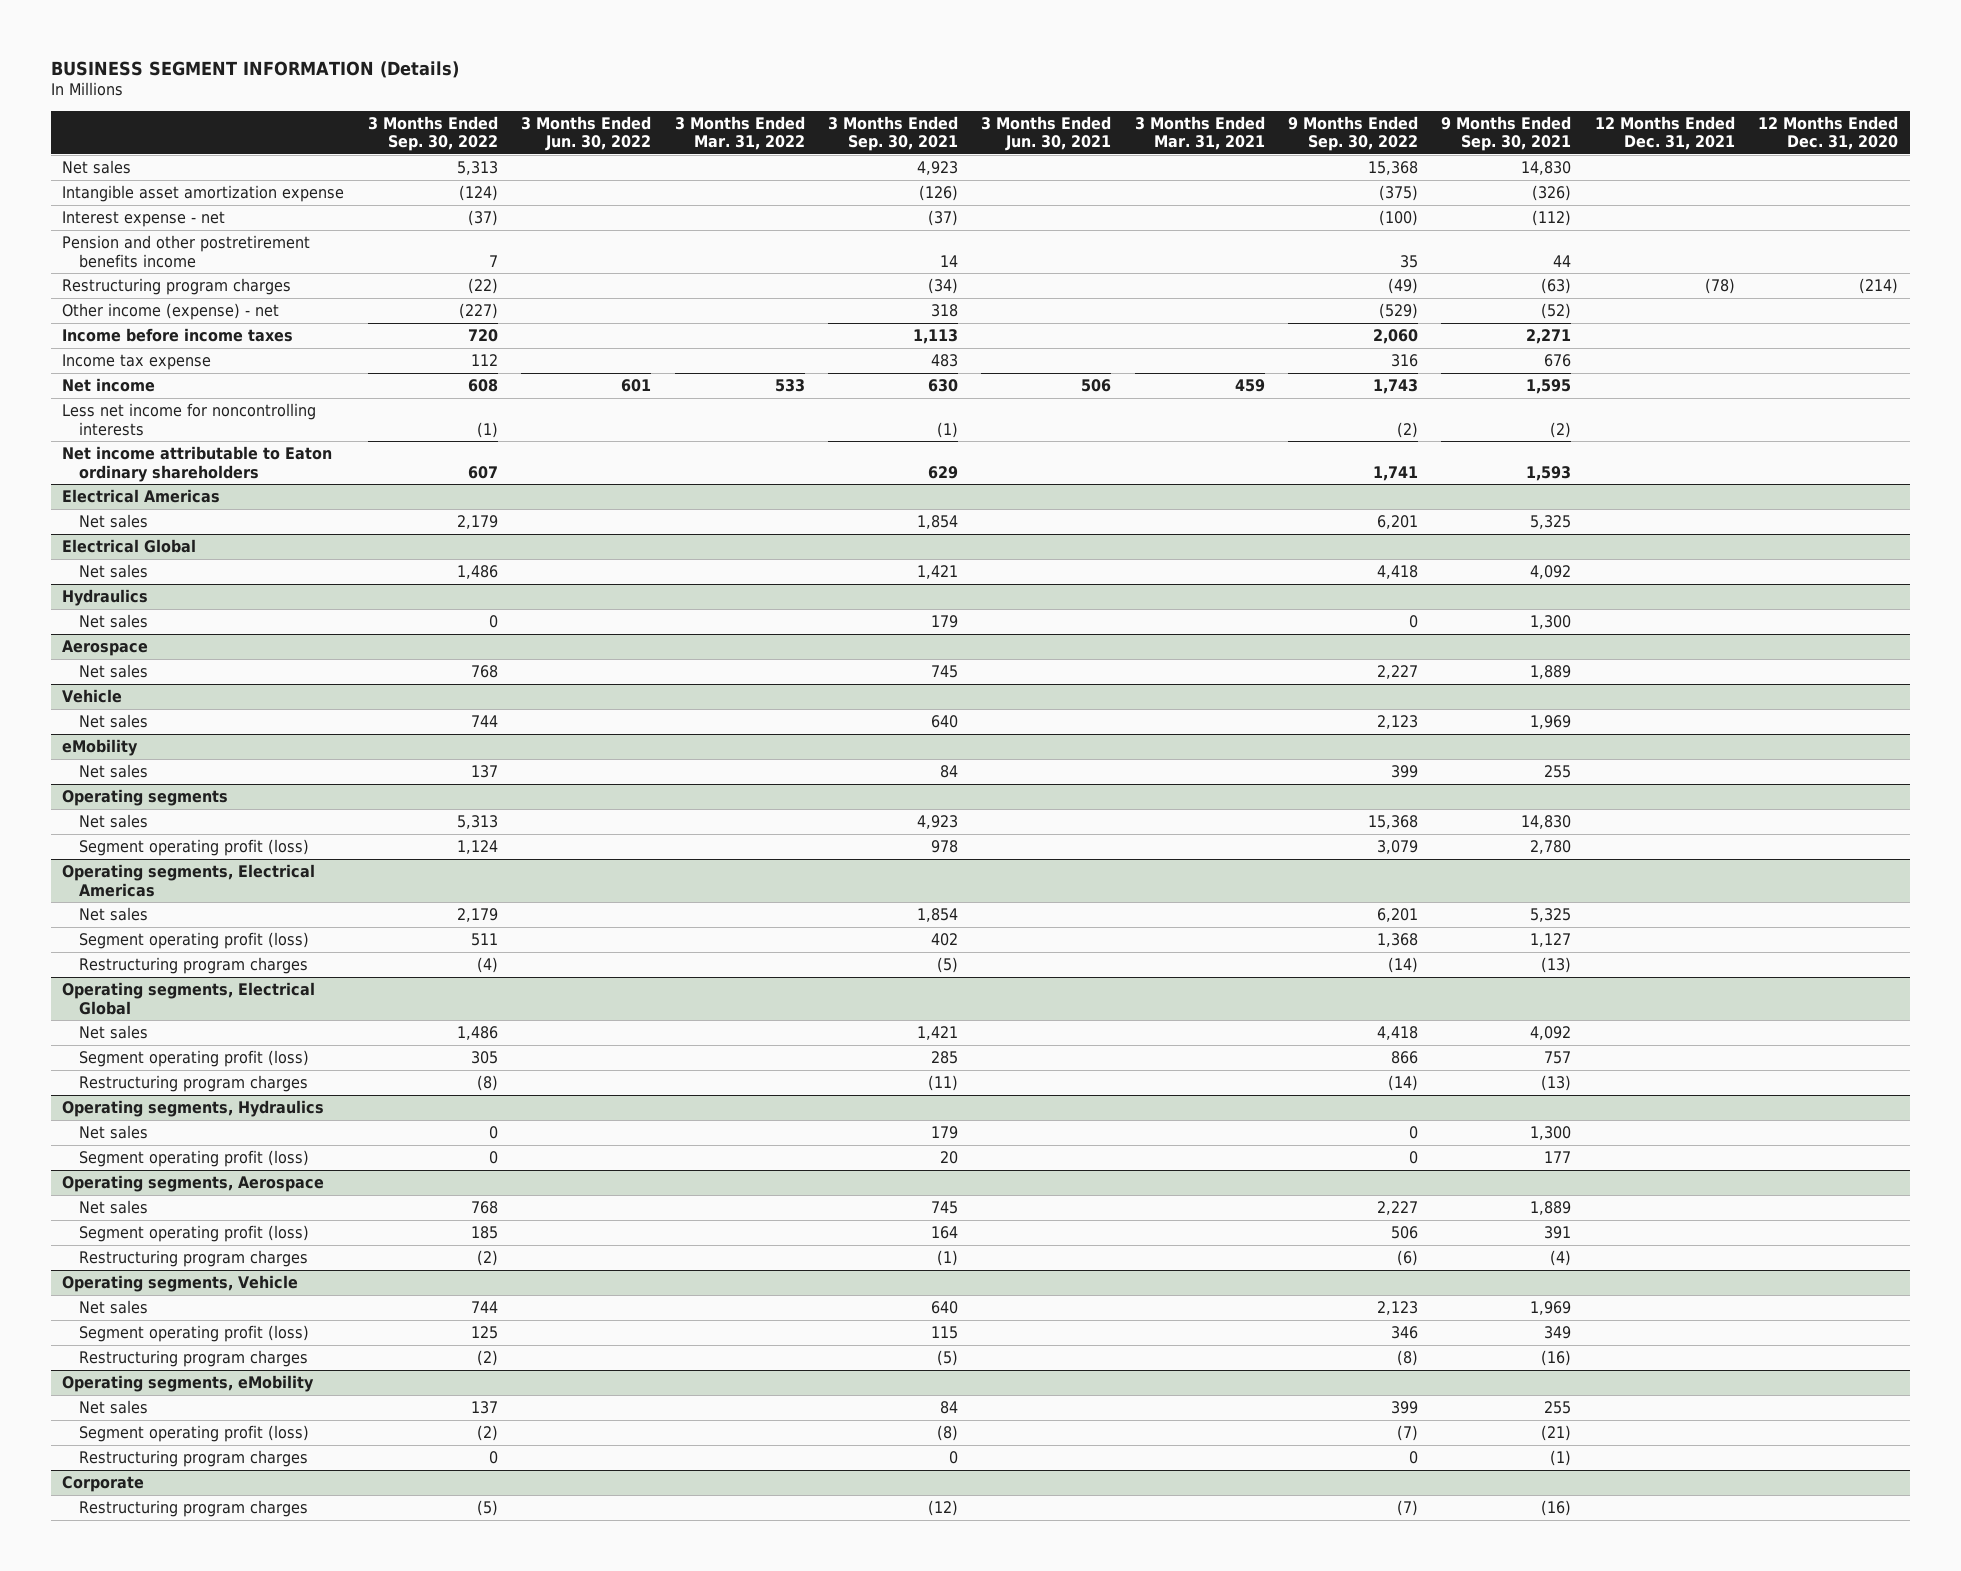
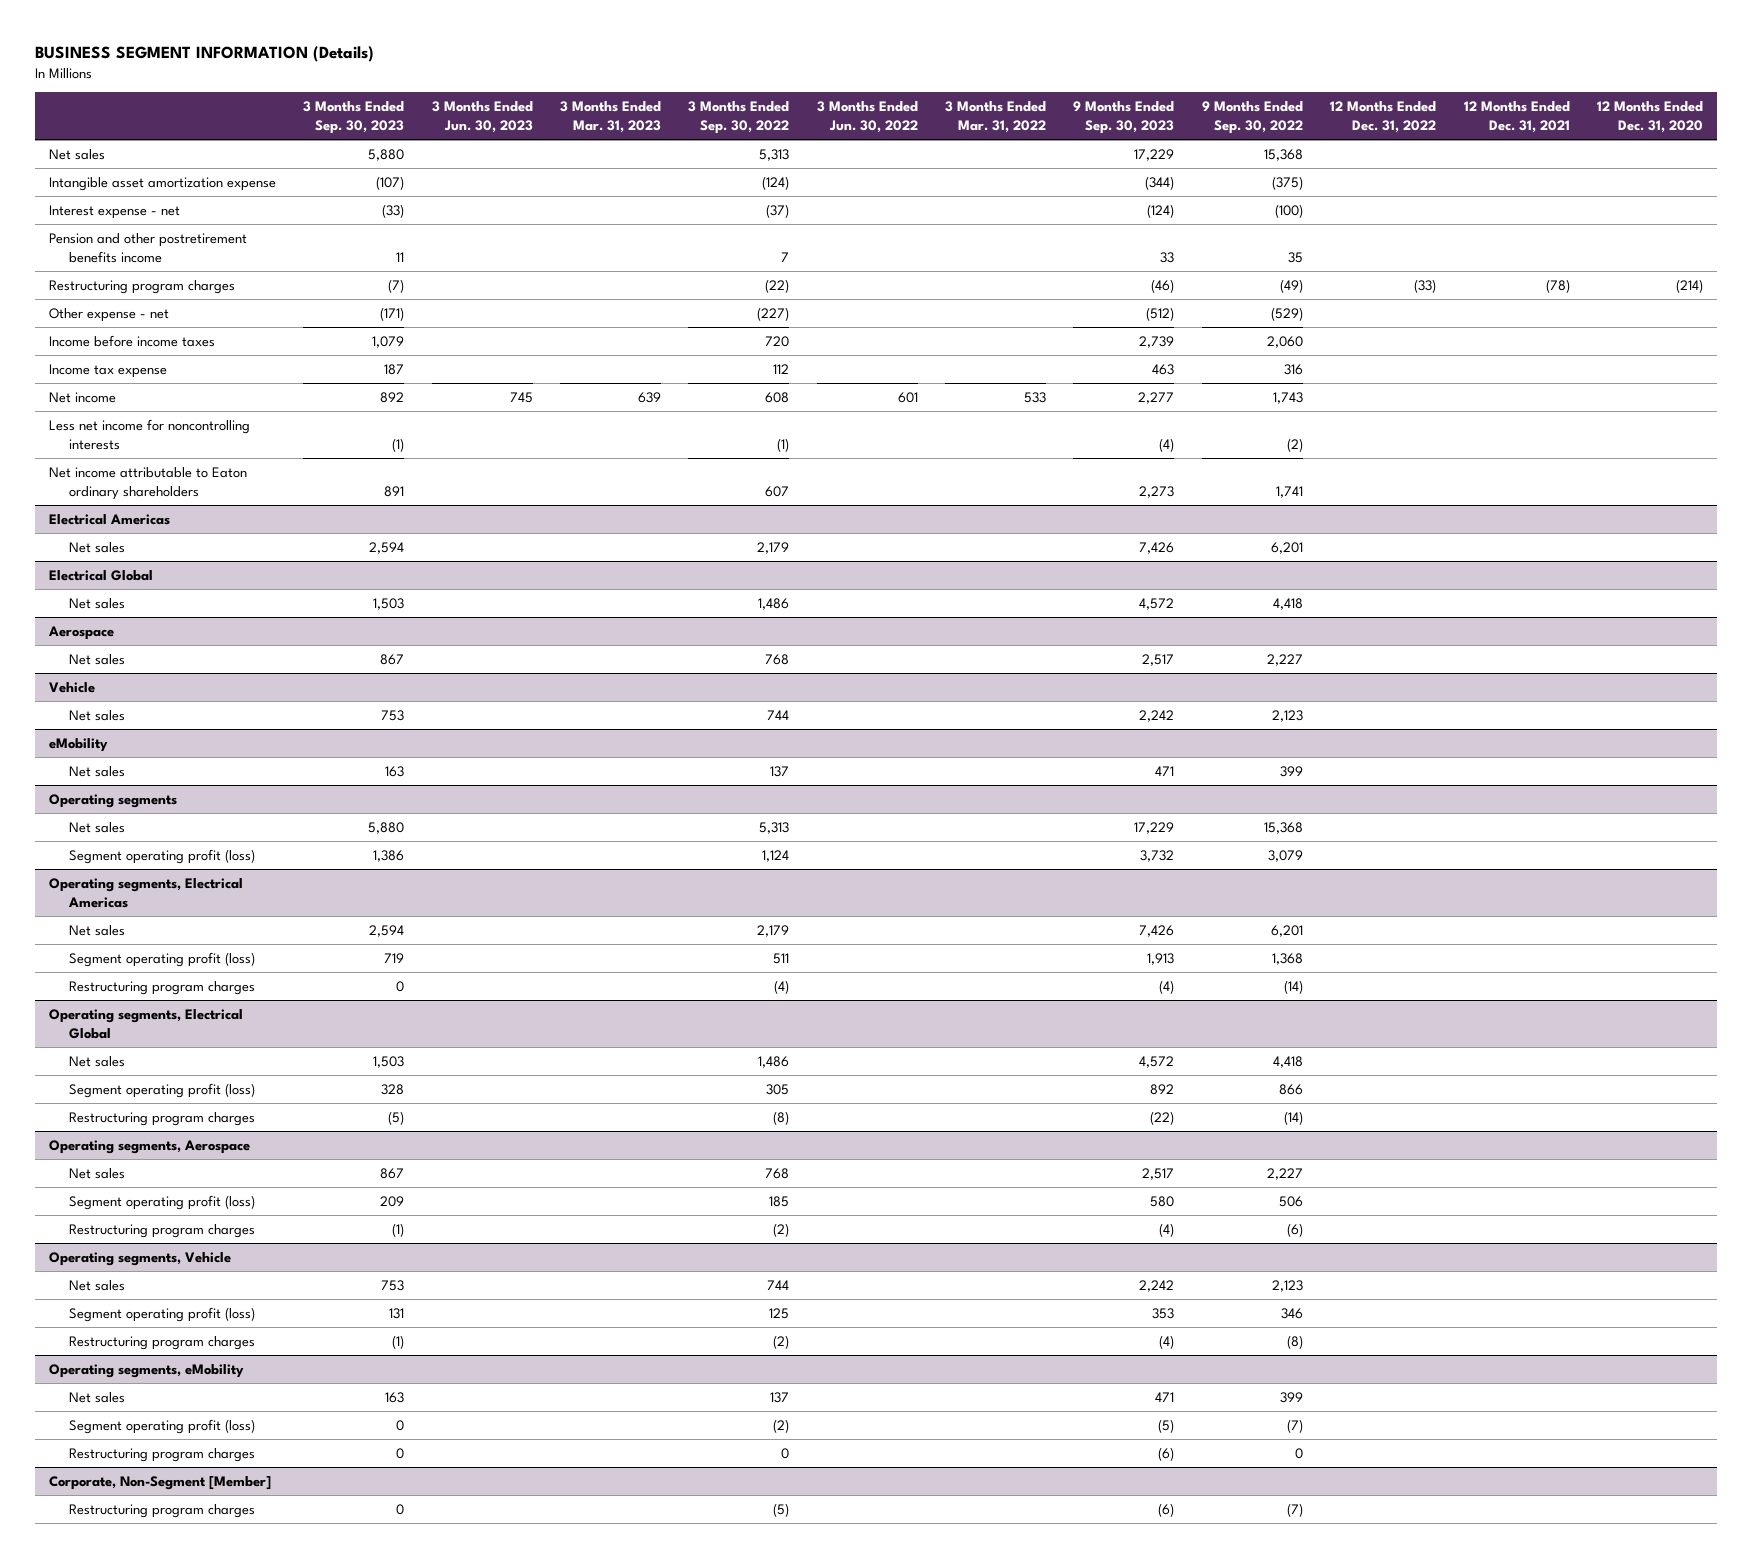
- | 3 Months Ended Sep. 30, 2022 | 3 Months Ended Jun. 30, 2022 | 3 Months Ended Mar. 31, 2022 | 3 Months Ended Sep. 30, 2021 | 3 Months Ended Jun. 30, 2021 | 3 Months Ended Mar. 31, 2021 | 9 Months Ended Sep. 30, 2022 | 9 Months Ended Sep. 30, 2021 | 12 Months Ended Dec. 31, 2021 | 12 Months Ended Dec. 31, 2020
+ | 3 Months Ended Sep. 30, 2023 | 3 Months Ended Jun. 30, 2023 | 3 Months Ended Mar. 31, 2023 | 3 Months Ended Sep. 30, 2022 | 3 Months Ended Jun. 30, 2022 | 3 Months Ended Mar. 31, 2022 | 9 Months Ended Sep. 30, 2023 | 9 Months Ended Sep. 30, 2022 | 12 Months Ended Dec. 31, 2022 | 12 Months Ended Dec. 31, 2021 | 12 Months Ended Dec. 31, 2020
- Other income (expense) - net | (227) | | | 318 | | | (529) | (52) | |
+ Other expense - net | (171) | | | (227) | | | (512) | (529) | | |
- Hydraulics
- Net sales | 0 | | | 179 | | | 0 | 1,300 | |
- Operating segments, Hydraulics
- Net sales | 0 | | | 179 | | | 0 | 1,300 | |
- Segment operating profit (loss) | 0 | | | 20 | | | 0 | 177 | |
- Corporate
+ Corporate, Non-Segment [Member]

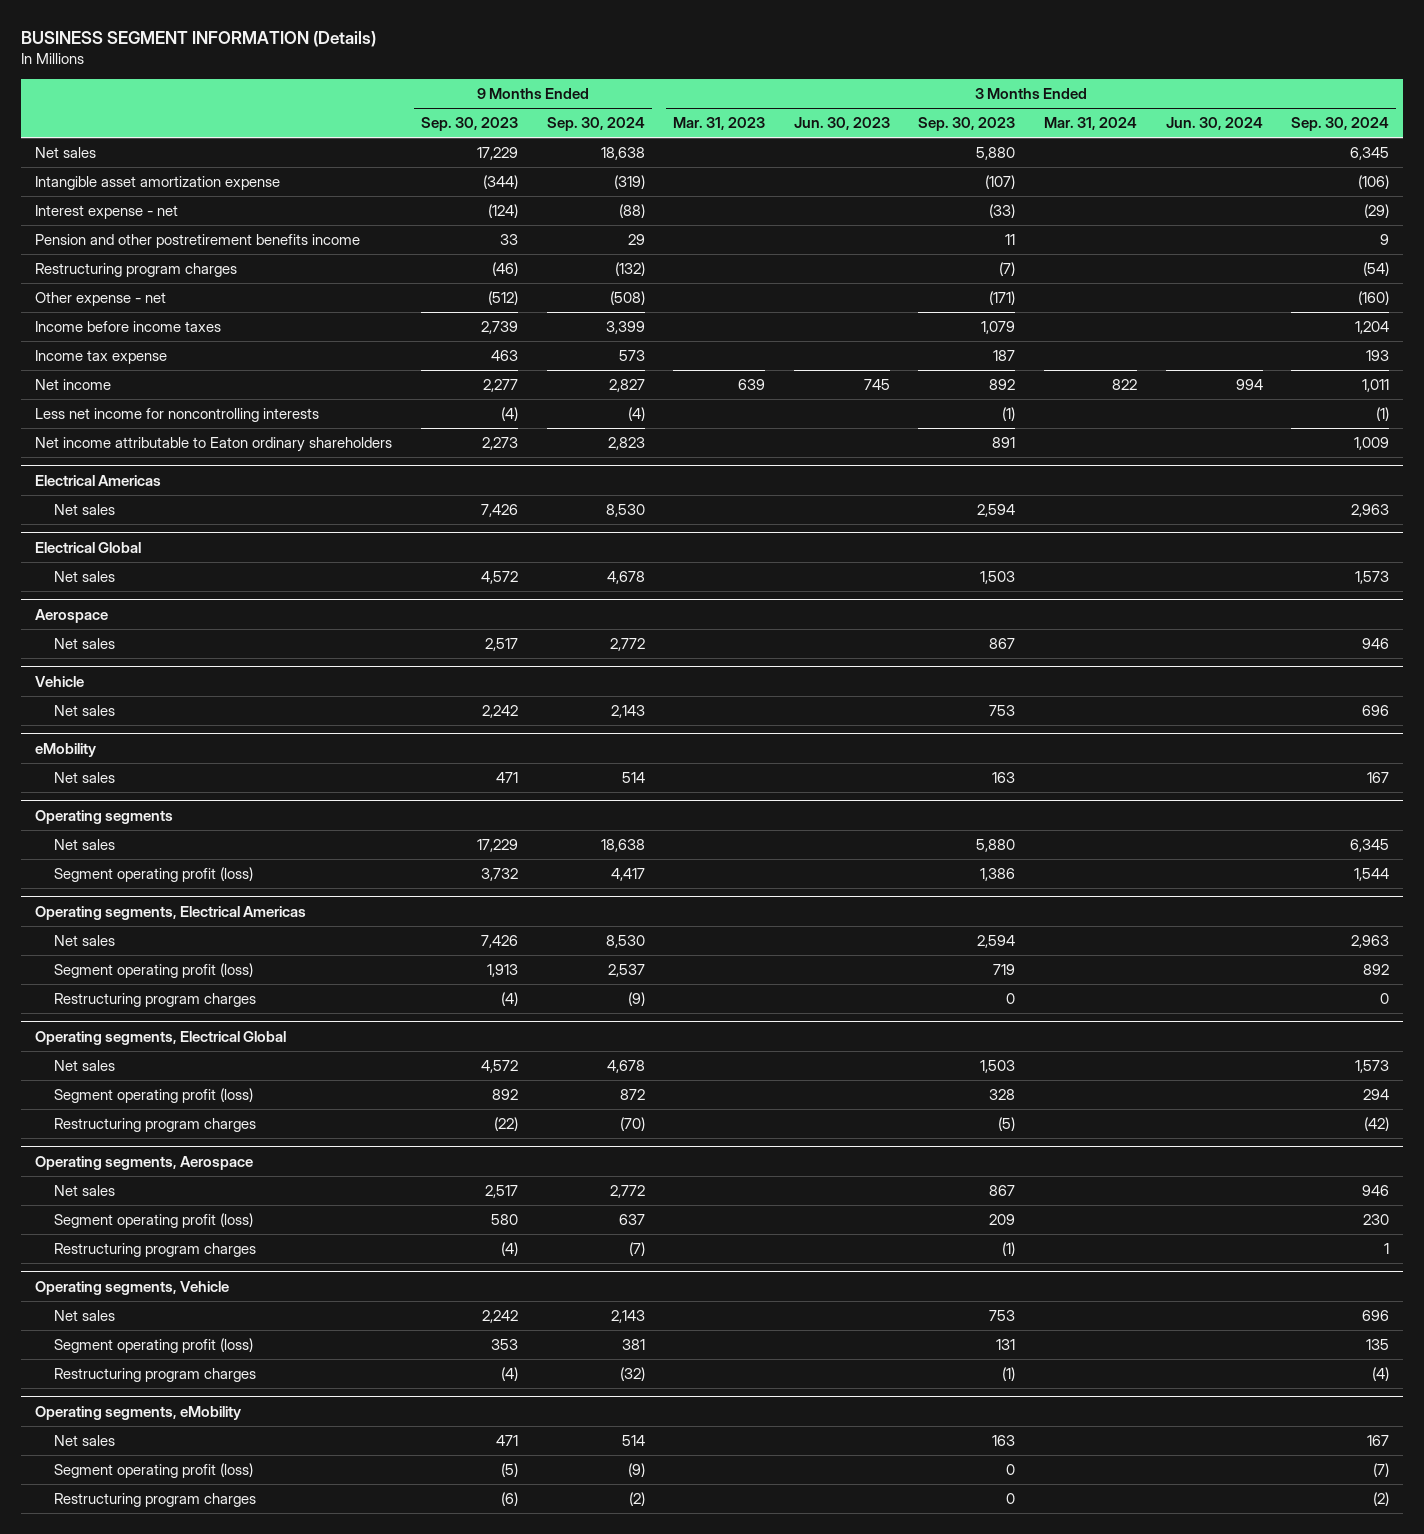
- | 3 Months Ended Sep. 30, 2023 | 3 Months Ended Jun. 30, 2023 | 3 Months Ended Mar. 31, 2023 | 3 Months Ended Sep. 30, 2022 | 3 Months Ended Jun. 30, 2022 | 3 Months Ended Mar. 31, 2022 | 9 Months Ended Sep. 30, 2023 | 9 Months Ended Sep. 30, 2022 | 12 Months Ended Dec. 31, 2022 | 12 Months Ended Dec. 31, 2021 | 12 Months Ended Dec. 31, 2020
+ | 9 Months Ended Sep. 30, 2023 | 9 Months Ended Sep. 30, 2024 | 3 Months Ended Mar. 31, 2023 | 3 Months Ended Jun. 30, 2023 | 3 Months Ended Sep. 30, 2023 | 3 Months Ended Mar. 31, 2024 | 3 Months Ended Jun. 30, 2024 | 3 Months Ended Sep. 30, 2024
- Corporate, Non-Segment [Member]
- Restructuring program charges | 0 | | | (5) | | | (6) | (7) | | |

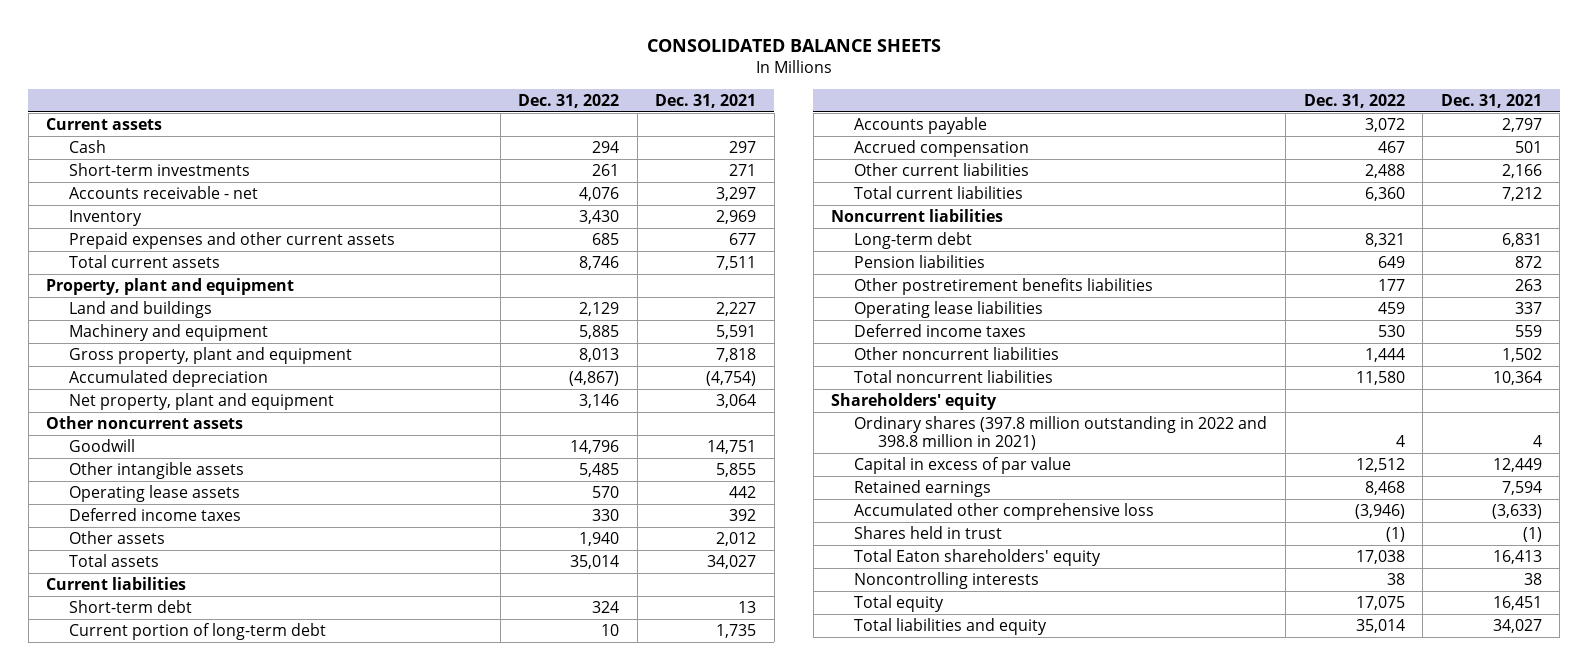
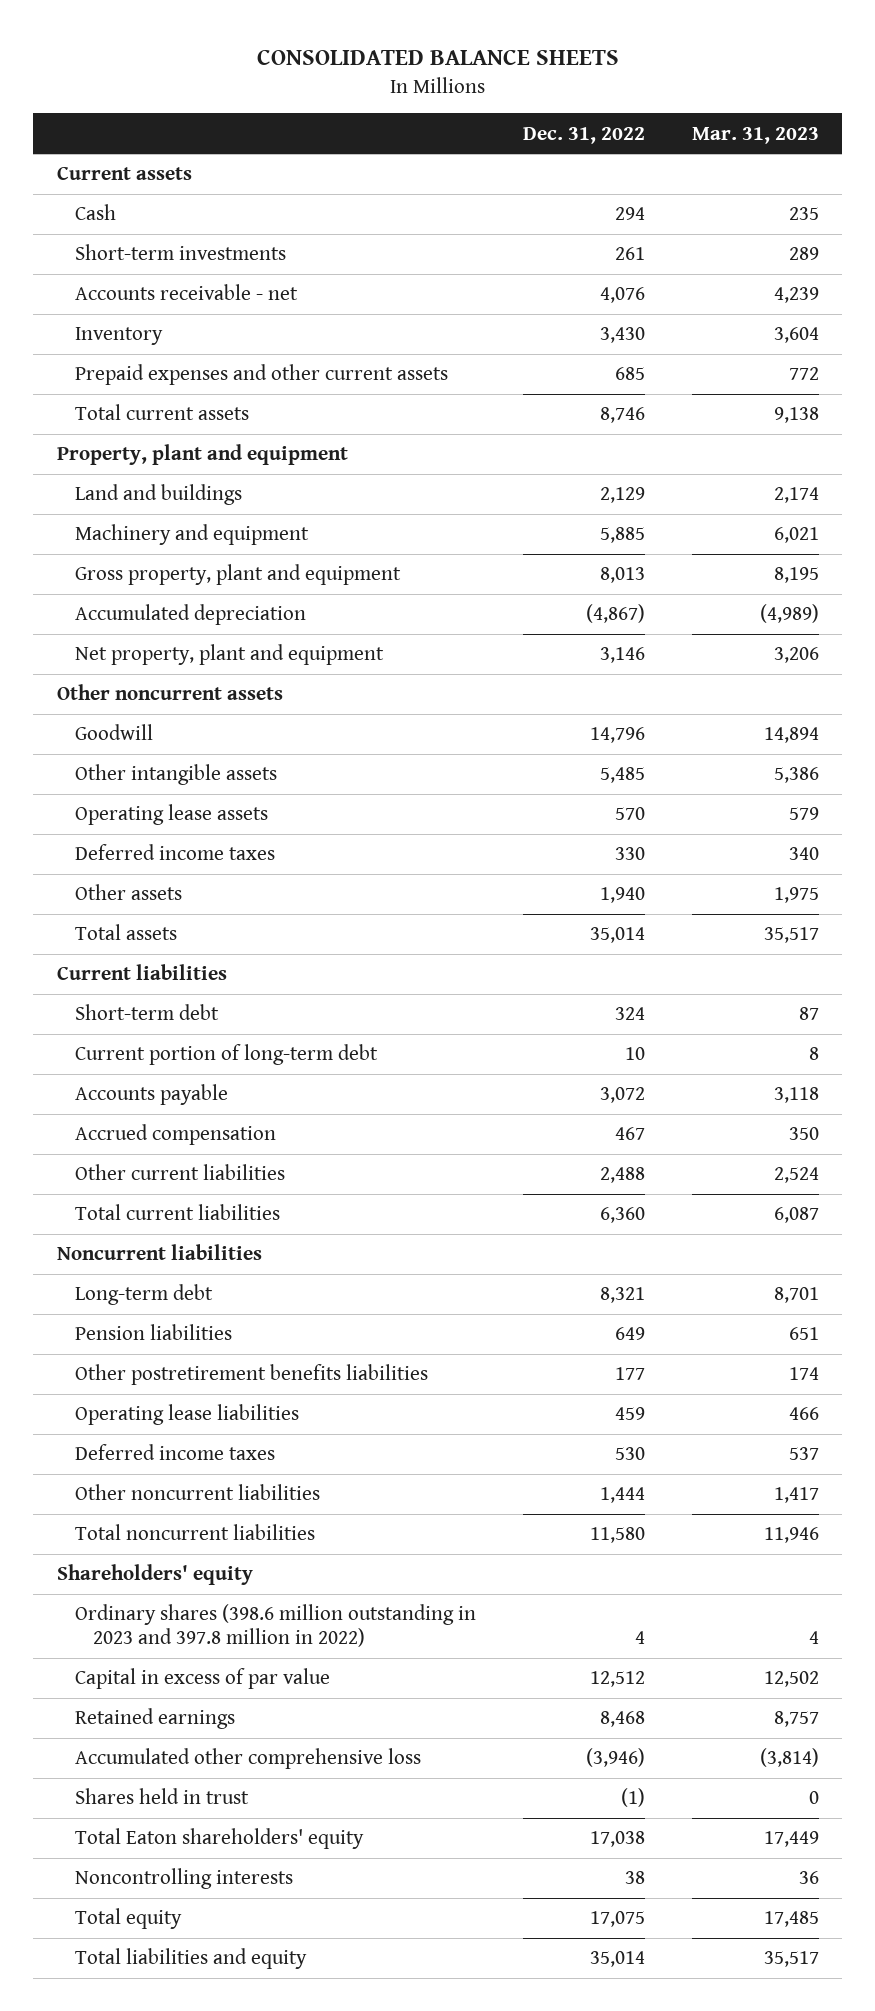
- | Dec. 31, 2022 | Dec. 31, 2021
+ | Dec. 31, 2022 | Mar. 31, 2023
- Ordinary shares (397.8 million outstanding in 2022 and 398.8 million in 2021) | 4 | 4
+ Ordinary shares (398.6 million outstanding in 2023 and 397.8 million in 2022) | 4 | 4

